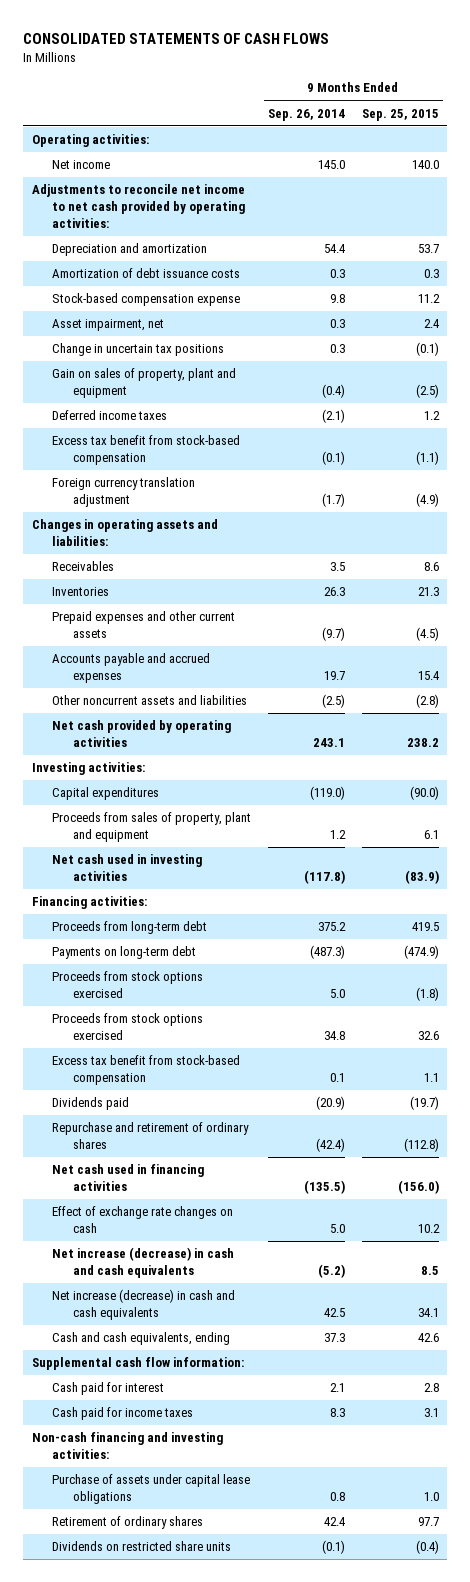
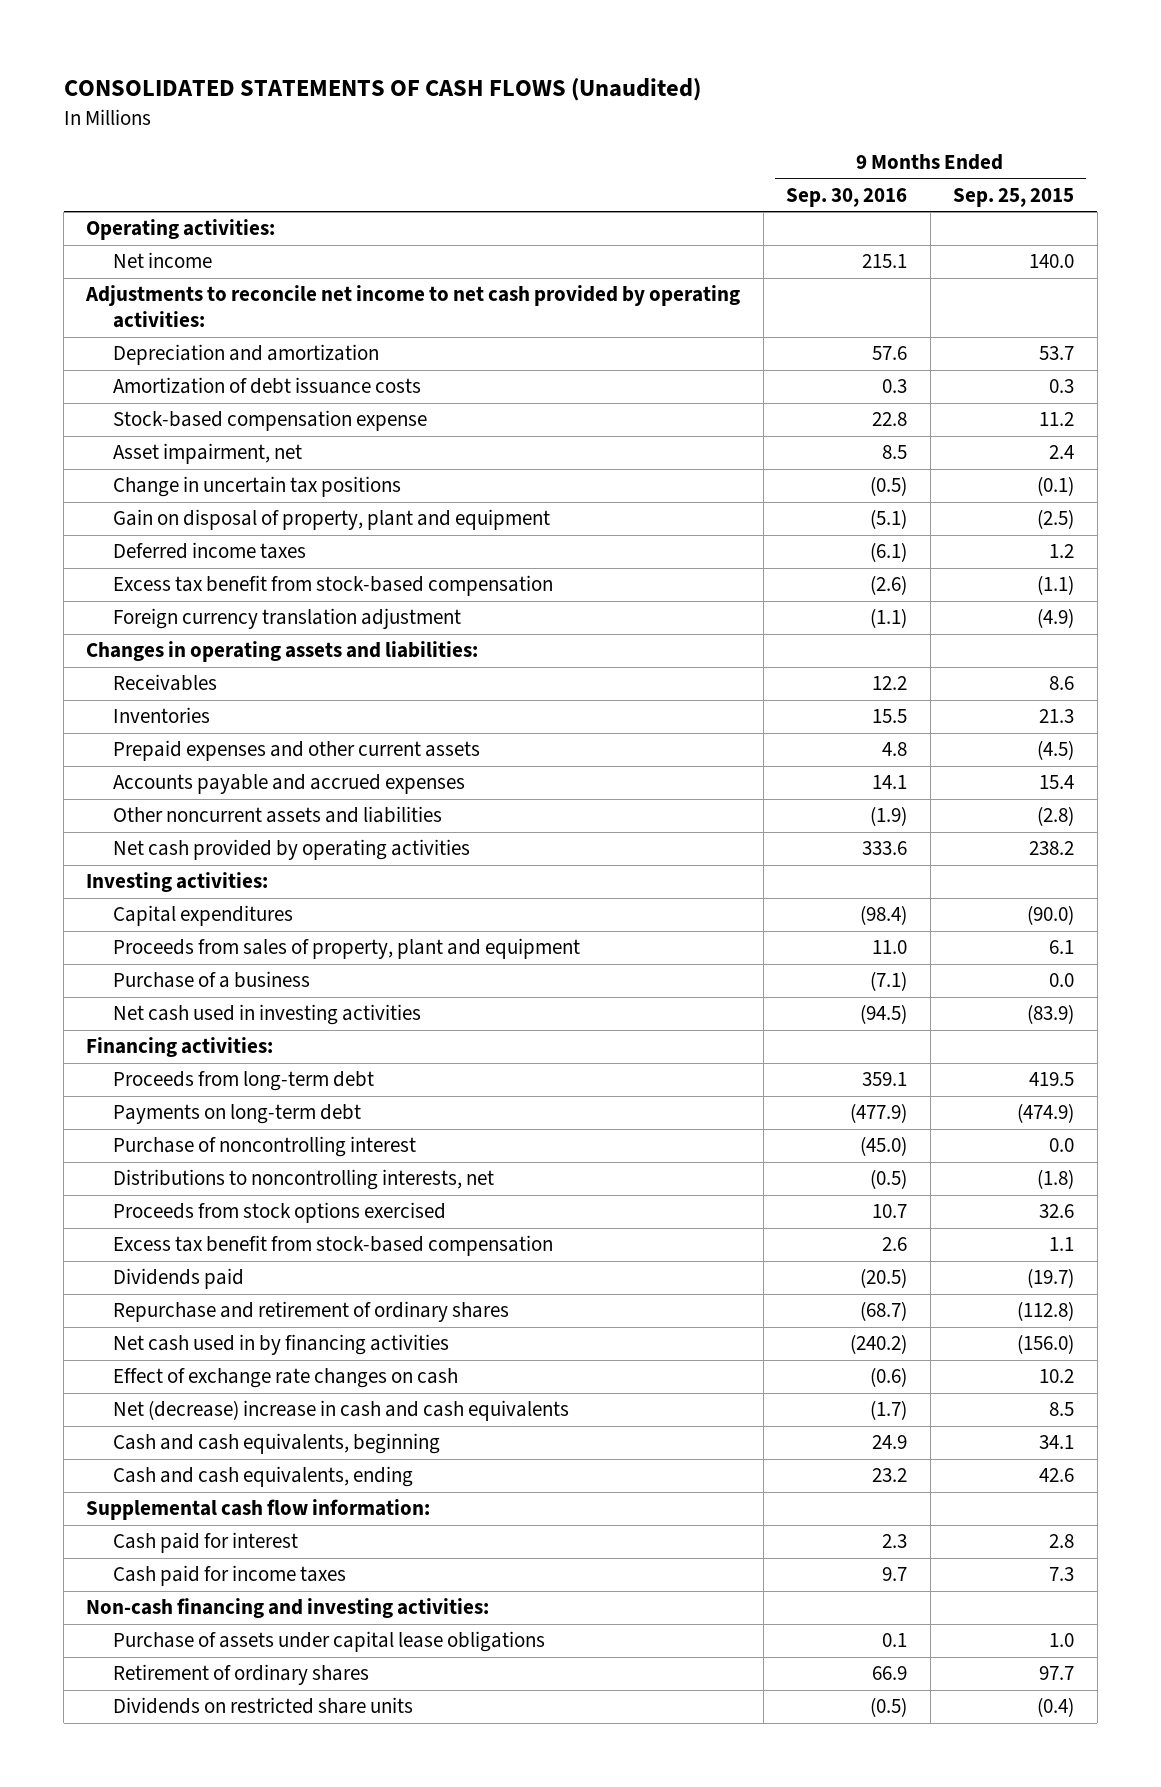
- CONSOLIDATED STATEMENTS OF CASH FLOWS
+ CONSOLIDATED STATEMENTS OF CASH FLOWS (Unaudited)
- | 9 Months Ended Sep. 26, 2014 | 9 Months Ended Sep. 25, 2015
+ | 9 Months Ended Sep. 30, 2016 | 9 Months Ended Sep. 25, 2015
- Gain on sales of property, plant and equipment | (0.4) | (2.5)
+ Gain on disposal of property, plant and equipment | (5.1) | (2.5)
+ Purchase of a business | (7.1) | 0.0
- Proceeds from stock options exercised | 5.0 | (1.8)
+ Purchase of noncontrolling interest | (45.0) | 0.0
+ Distributions to noncontrolling interests, net | (0.5) | (1.8)
- Net cash used in financing activities | (135.5) | (156.0)
+ Net cash used in by financing activities | (240.2) | (156.0)
- Net increase (decrease) in cash and cash equivalents | (5.2) | 8.5
- Net increase (decrease) in cash and cash equivalents | 42.5 | 34.1
+ Net (decrease) increase in cash and cash equivalents | (1.7) | 8.5
+ Cash and cash equivalents, beginning | 24.9 | 34.1
- Cash paid for income taxes | 8.3 | 3.1
+ Cash paid for income taxes | 9.7 | 7.3

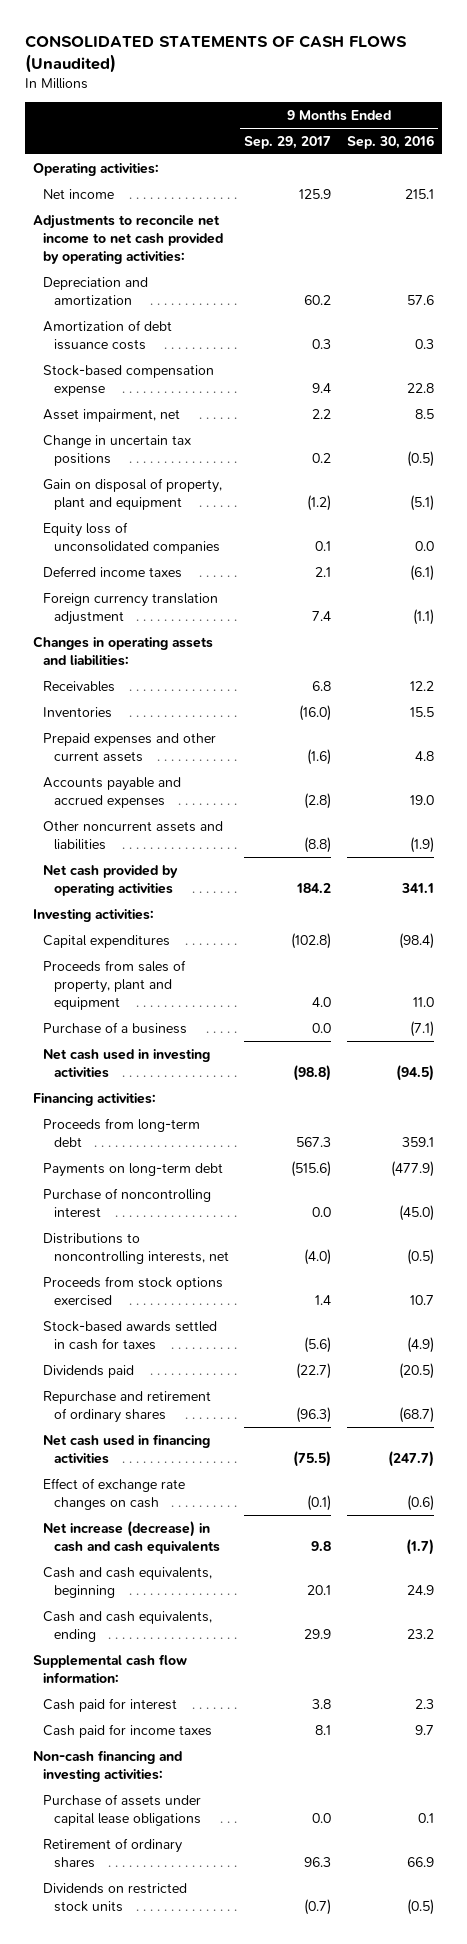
- | 9 Months Ended Sep. 30, 2016 | 9 Months Ended Sep. 25, 2015
+ | 9 Months Ended Sep. 29, 2017 | 9 Months Ended Sep. 30, 2016
+ Equity loss of unconsolidated companies | 0.1 | 0.0
- Excess tax benefit from stock-based compensation | (2.6) | (1.1)
- Accounts payable and accrued expenses | 14.1 | 15.4
+ Accounts payable and accrued expenses | (2.8) | 19.0
- Net cash provided by operating activities | 333.6 | 238.2
+ Net cash provided by operating activities | 184.2 | 341.1
- Excess tax benefit from stock-based compensation | 2.6 | 1.1
+ Stock-based awards settled in cash for taxes | (5.6) | (4.9)
- Net cash used in by financing activities | (240.2) | (156.0)
+ Net cash used in financing activities | (75.5) | (247.7)
- Net (decrease) increase in cash and cash equivalents | (1.7) | 8.5
+ Net increase (decrease) in cash and cash equivalents | 9.8 | (1.7)
- Dividends on restricted share units | (0.5) | (0.4)
+ Dividends on restricted stock units | (0.7) | (0.5)

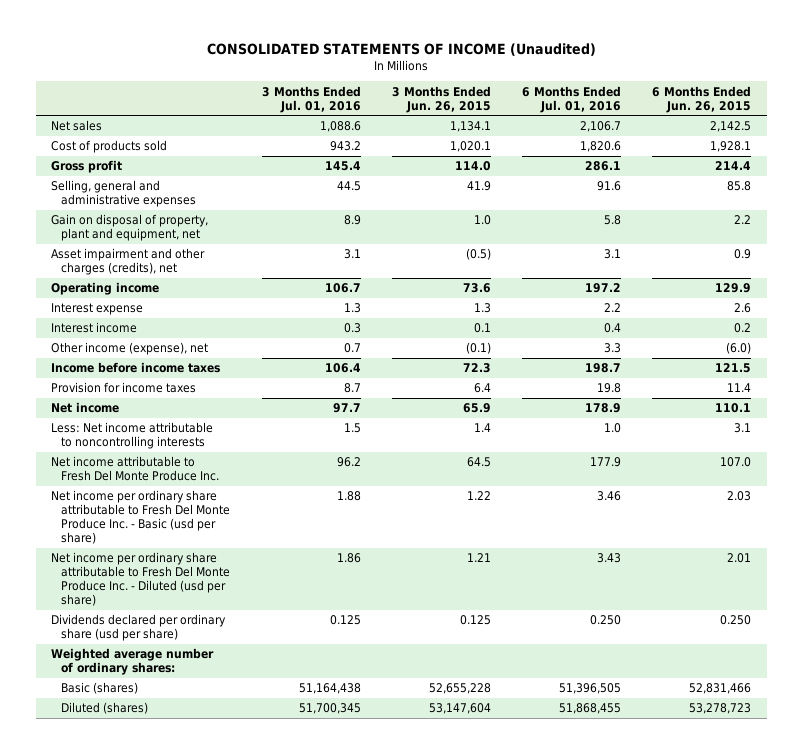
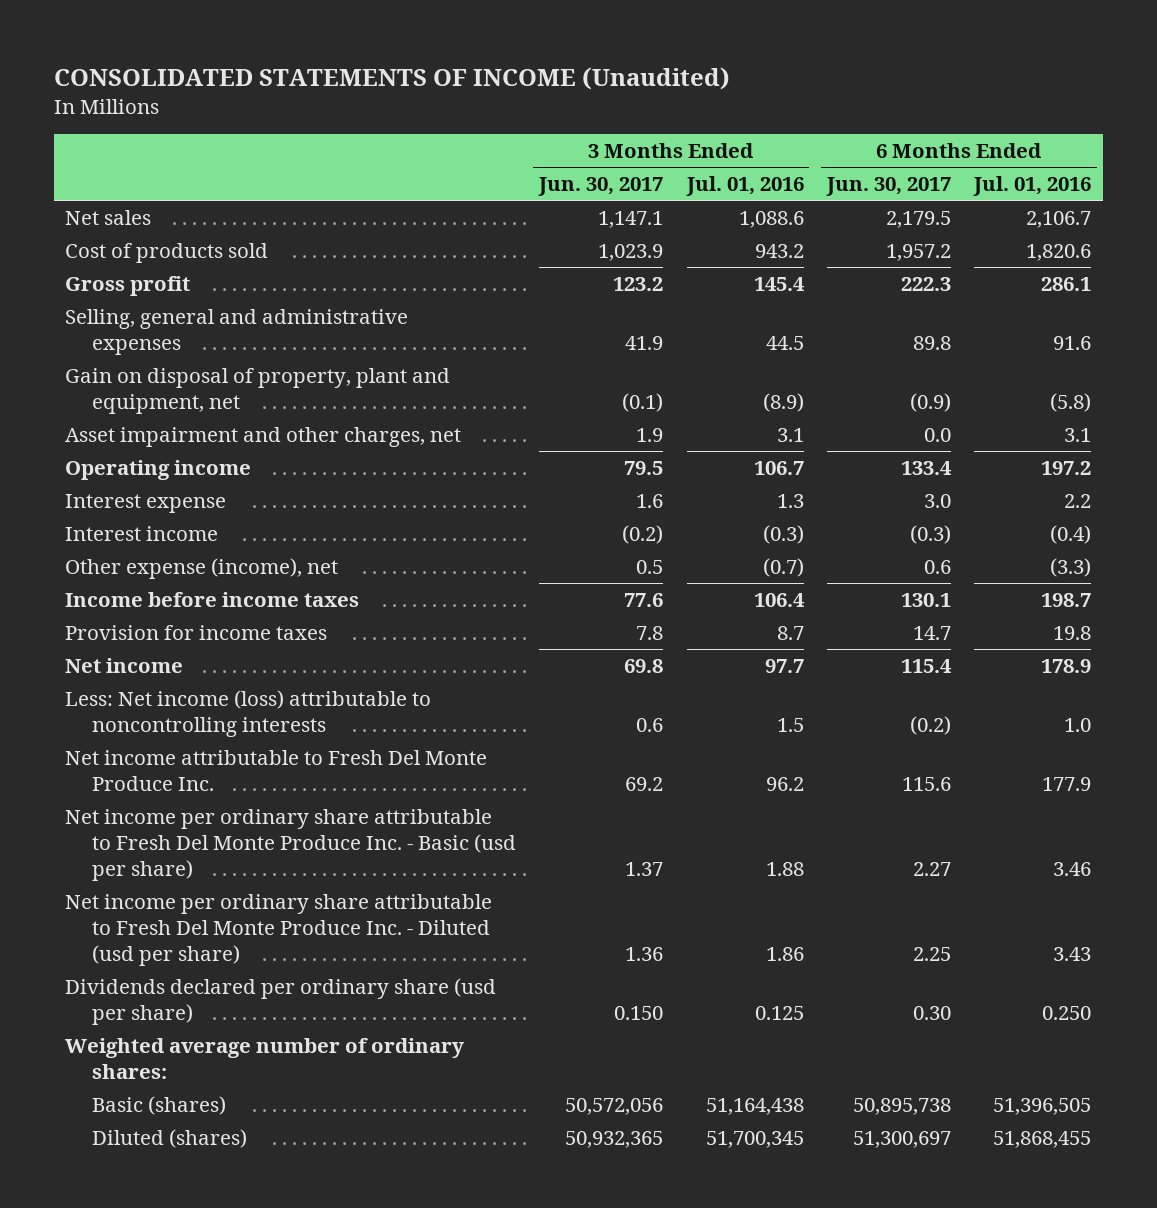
- | 3 Months Ended Jul. 01, 2016 | 3 Months Ended Jun. 26, 2015 | 6 Months Ended Jul. 01, 2016 | 6 Months Ended Jun. 26, 2015
+ | 3 Months Ended Jun. 30, 2017 | 3 Months Ended Jul. 01, 2016 | 6 Months Ended Jun. 30, 2017 | 6 Months Ended Jul. 01, 2016
- Gain on disposal of property, plant and equipment, net | 8.9 | 1.0 | 5.8 | 2.2
- Asset impairment and other charges (credits), net | 3.1 | (0.5) | 3.1 | 0.9
+ Gain on disposal of property, plant and equipment, net | (0.1) | (8.9) | (0.9) | (5.8)
+ Asset impairment and other charges, net | 1.9 | 3.1 | 0.0 | 3.1
- Interest income | 0.3 | 0.1 | 0.4 | 0.2
- Other income (expense), net | 0.7 | (0.1) | 3.3 | (6.0)
+ Interest income | (0.2) | (0.3) | (0.3) | (0.4)
+ Other expense (income), net | 0.5 | (0.7) | 0.6 | (3.3)
- Less: Net income attributable to noncontrolling interests | 1.5 | 1.4 | 1.0 | 3.1
+ Less: Net income (loss) attributable to noncontrolling interests | 0.6 | 1.5 | (0.2) | 1.0

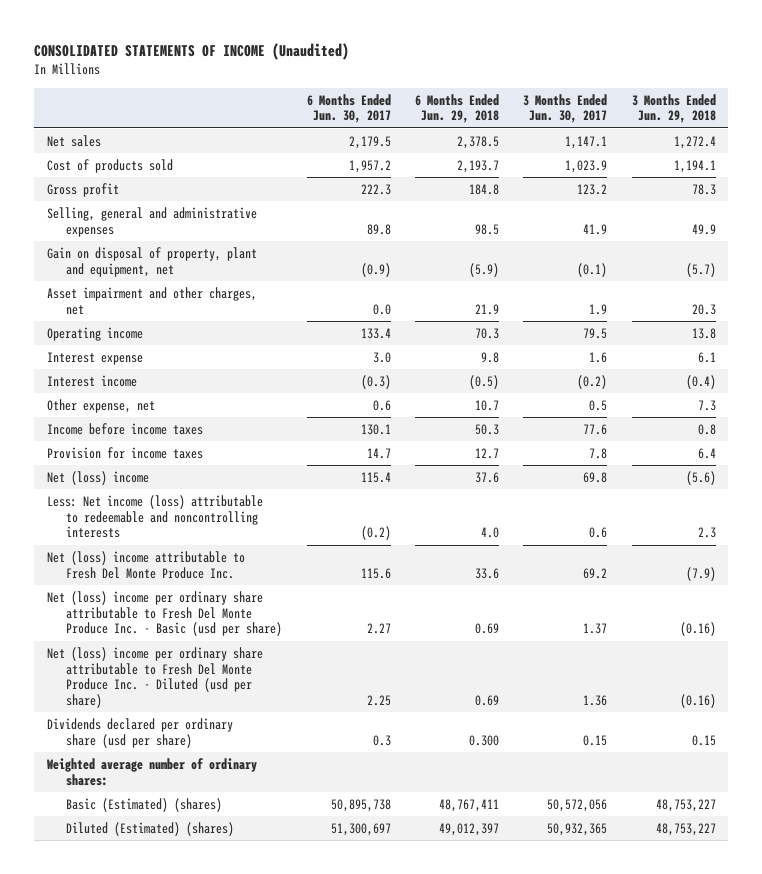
- | 3 Months Ended Jun. 30, 2017 | 3 Months Ended Jul. 01, 2016 | 6 Months Ended Jun. 30, 2017 | 6 Months Ended Jul. 01, 2016
+ | 6 Months Ended Jun. 30, 2017 | 6 Months Ended Jun. 29, 2018 | 3 Months Ended Jun. 30, 2017 | 3 Months Ended Jun. 29, 2018
- Other expense (income), net | 0.5 | (0.7) | 0.6 | (3.3)
+ Other expense, net | 0.6 | 10.7 | 0.5 | 7.3
- Net income | 69.8 | 97.7 | 115.4 | 178.9
- Less: Net income (loss) attributable to noncontrolling interests | 0.6 | 1.5 | (0.2) | 1.0
- Net income attributable to Fresh Del Monte Produce Inc. | 69.2 | 96.2 | 115.6 | 177.9
- Net income per ordinary share attributable to Fresh Del Monte Produce Inc. - Basic (usd per share) | 1.37 | 1.88 | 2.27 | 3.46
- Net income per ordinary share attributable to Fresh Del Monte Produce Inc. - Diluted (usd per share) | 1.36 | 1.86 | 2.25 | 3.43
- Dividends declared per ordinary share (usd per share) | 0.150 | 0.125 | 0.30 | 0.250
+ Net (loss) income | 115.4 | 37.6 | 69.8 | (5.6)
+ Less: Net income (loss) attributable to redeemable and noncontrolling interests | (0.2) | 4.0 | 0.6 | 2.3
+ Net (loss) income attributable to Fresh Del Monte Produce Inc. | 115.6 | 33.6 | 69.2 | (7.9)
+ Net (loss) income per ordinary share attributable to Fresh Del Monte Produce Inc. - Basic (usd per share) | 2.27 | 0.69 | 1.37 | (0.16)
+ Net (loss) income per ordinary share attributable to Fresh Del Monte Produce Inc. - Diluted (usd per share) | 2.25 | 0.69 | 1.36 | (0.16)
+ Dividends declared per ordinary share (usd per share) | 0.3 | 0.300 | 0.15 | 0.15
- Basic (shares) | 50,572,056 | 51,164,438 | 50,895,738 | 51,396,505
- Diluted (shares) | 50,932,365 | 51,700,345 | 51,300,697 | 51,868,455
+ Basic (Estimated) (shares) | 50,895,738 | 48,767,411 | 50,572,056 | 48,753,227
+ Diluted (Estimated) (shares) | 51,300,697 | 49,012,397 | 50,932,365 | 48,753,227

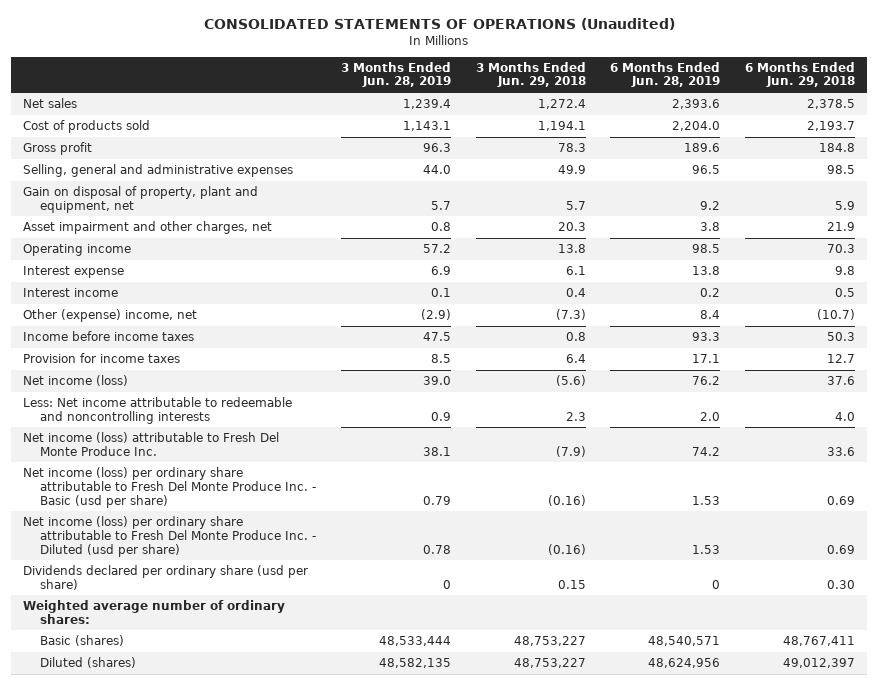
- CONSOLIDATED STATEMENTS OF INCOME (Unaudited)
+ CONSOLIDATED STATEMENTS OF OPERATIONS (Unaudited)
- | 6 Months Ended Jun. 30, 2017 | 6 Months Ended Jun. 29, 2018 | 3 Months Ended Jun. 30, 2017 | 3 Months Ended Jun. 29, 2018
+ | 3 Months Ended Jun. 28, 2019 | 3 Months Ended Jun. 29, 2018 | 6 Months Ended Jun. 28, 2019 | 6 Months Ended Jun. 29, 2018
- Gain on disposal of property, plant and equipment, net | (0.9) | (5.9) | (0.1) | (5.7)
+ Gain on disposal of property, plant and equipment, net | 5.7 | 5.7 | 9.2 | 5.9
- Interest income | (0.3) | (0.5) | (0.2) | (0.4)
- Other expense, net | 0.6 | 10.7 | 0.5 | 7.3
+ Interest income | 0.1 | 0.4 | 0.2 | 0.5
+ Other (expense) income, net | (2.9) | (7.3) | 8.4 | (10.7)
- Net (loss) income | 115.4 | 37.6 | 69.8 | (5.6)
- Less: Net income (loss) attributable to redeemable and noncontrolling interests | (0.2) | 4.0 | 0.6 | 2.3
- Net (loss) income attributable to Fresh Del Monte Produce Inc. | 115.6 | 33.6 | 69.2 | (7.9)
- Net (loss) income per ordinary share attributable to Fresh Del Monte Produce Inc. - Basic (usd per share) | 2.27 | 0.69 | 1.37 | (0.16)
- Net (loss) income per ordinary share attributable to Fresh Del Monte Produce Inc. - Diluted (usd per share) | 2.25 | 0.69 | 1.36 | (0.16)
- Dividends declared per ordinary share (usd per share) | 0.3 | 0.300 | 0.15 | 0.15
+ Net income (loss) | 39.0 | (5.6) | 76.2 | 37.6
+ Less: Net income attributable to redeemable and noncontrolling interests | 0.9 | 2.3 | 2.0 | 4.0
+ Net income (loss) attributable to Fresh Del Monte Produce Inc. | 38.1 | (7.9) | 74.2 | 33.6
+ Net income (loss) per ordinary share attributable to Fresh Del Monte Produce Inc. - Basic (usd per share) | 0.79 | (0.16) | 1.53 | 0.69
+ Net income (loss) per ordinary share attributable to Fresh Del Monte Produce Inc. - Diluted (usd per share) | 0.78 | (0.16) | 1.53 | 0.69
+ Dividends declared per ordinary share (usd per share) | 0 | 0.15 | 0 | 0.30
- Basic (Estimated) (shares) | 50,895,738 | 48,767,411 | 50,572,056 | 48,753,227
- Diluted (Estimated) (shares) | 51,300,697 | 49,012,397 | 50,932,365 | 48,753,227
+ Basic (shares) | 48,533,444 | 48,753,227 | 48,540,571 | 48,767,411
+ Diluted (shares) | 48,582,135 | 48,753,227 | 48,624,956 | 49,012,397

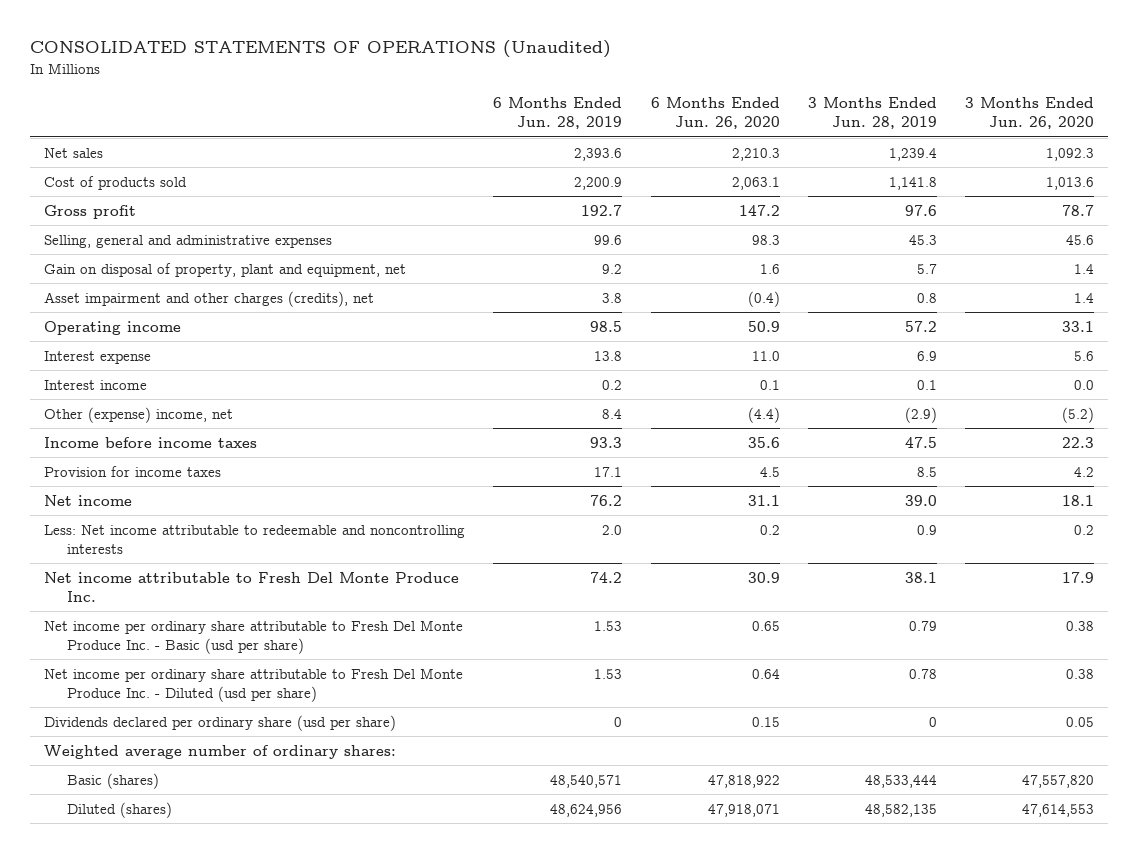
- | 3 Months Ended Jun. 28, 2019 | 3 Months Ended Jun. 29, 2018 | 6 Months Ended Jun. 28, 2019 | 6 Months Ended Jun. 29, 2018
+ | 6 Months Ended Jun. 28, 2019 | 6 Months Ended Jun. 26, 2020 | 3 Months Ended Jun. 28, 2019 | 3 Months Ended Jun. 26, 2020
- Cost of products sold | 1,143.1 | 1,194.1 | 2,204.0 | 2,193.7
- Gross profit | 96.3 | 78.3 | 189.6 | 184.8
- Selling, general and administrative expenses | 44.0 | 49.9 | 96.5 | 98.5
+ Cost of products sold | 2,200.9 | 2,063.1 | 1,141.8 | 1,013.6
+ Gross profit | 192.7 | 147.2 | 97.6 | 78.7
+ Selling, general and administrative expenses | 99.6 | 98.3 | 45.3 | 45.6
- Asset impairment and other charges, net | 0.8 | 20.3 | 3.8 | 21.9
+ Asset impairment and other charges (credits), net | 3.8 | (0.4) | 0.8 | 1.4
- Net income (loss) | 39.0 | (5.6) | 76.2 | 37.6
+ Net income | 76.2 | 31.1 | 39.0 | 18.1
- Net income (loss) attributable to Fresh Del Monte Produce Inc. | 38.1 | (7.9) | 74.2 | 33.6
- Net income (loss) per ordinary share attributable to Fresh Del Monte Produce Inc. - Basic (usd per share) | 0.79 | (0.16) | 1.53 | 0.69
- Net income (loss) per ordinary share attributable to Fresh Del Monte Produce Inc. - Diluted (usd per share) | 0.78 | (0.16) | 1.53 | 0.69
+ Net income attributable to Fresh Del Monte Produce Inc. | 74.2 | 30.9 | 38.1 | 17.9
+ Net income per ordinary share attributable to Fresh Del Monte Produce Inc. - Basic (usd per share) | 1.53 | 0.65 | 0.79 | 0.38
+ Net income per ordinary share attributable to Fresh Del Monte Produce Inc. - Diluted (usd per share) | 1.53 | 0.64 | 0.78 | 0.38

